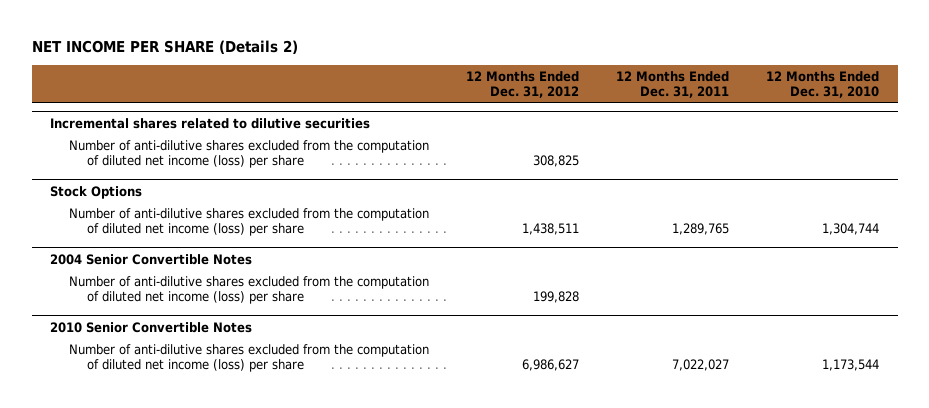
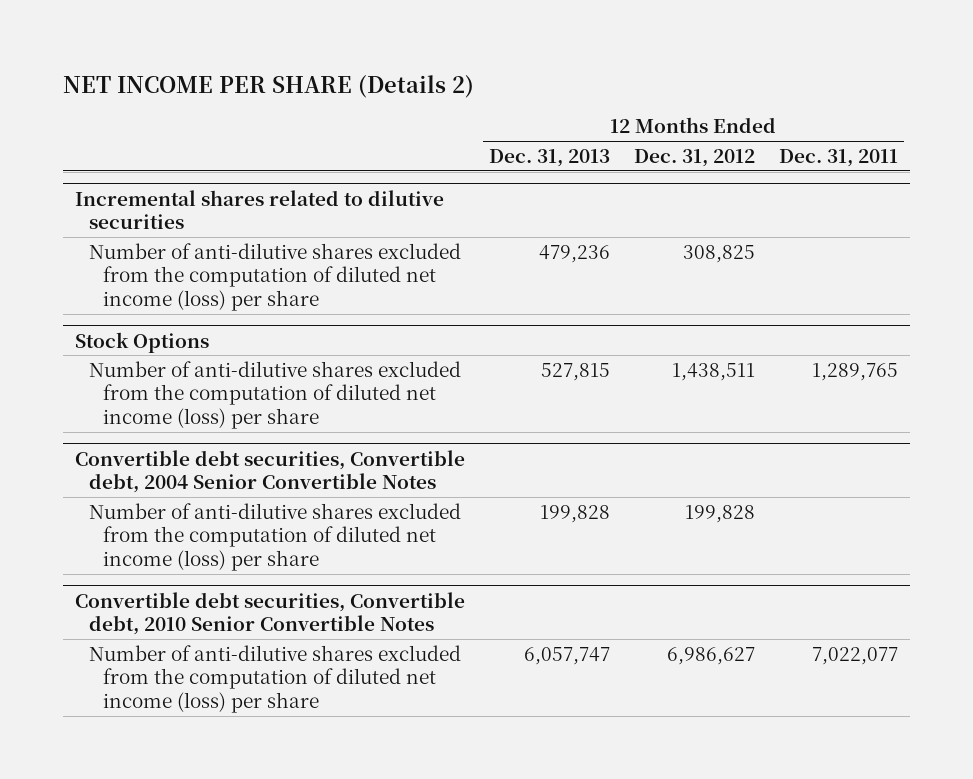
- | 12 Months Ended Dec. 31, 2012 | 12 Months Ended Dec. 31, 2011 | 12 Months Ended Dec. 31, 2010
+ | 12 Months Ended Dec. 31, 2013 | 12 Months Ended Dec. 31, 2012 | 12 Months Ended Dec. 31, 2011
- 2004 Senior Convertible Notes
+ Convertible debt securities, Convertible debt, 2004 Senior Convertible Notes
- 2010 Senior Convertible Notes
- Number of anti-dilutive shares excluded from the computation of diluted net income (loss) per share | 6,986,627 | 7,022,027 | 1,173,544
+ Convertible debt securities, Convertible debt, 2010 Senior Convertible Notes
+ Number of anti-dilutive shares excluded from the computation of diluted net income (loss) per share | 6,057,747 | 6,986,627 | 7,022,077

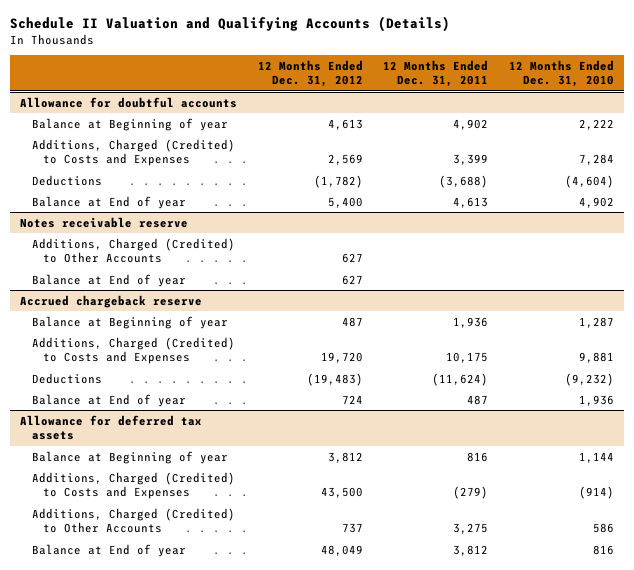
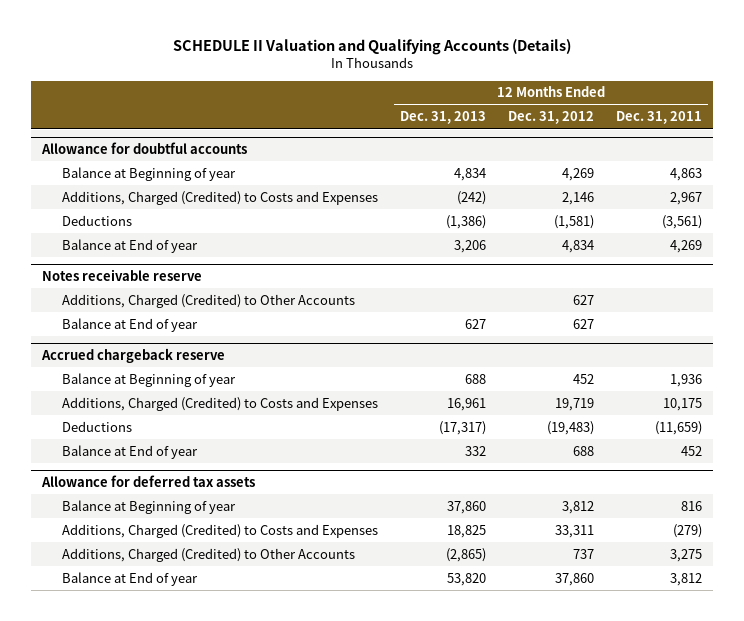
- Schedule II Valuation and Qualifying Accounts (Details)
+ SCHEDULE II Valuation and Qualifying Accounts (Details)
- | 12 Months Ended Dec. 31, 2012 | 12 Months Ended Dec. 31, 2011 | 12 Months Ended Dec. 31, 2010
+ | 12 Months Ended Dec. 31, 2013 | 12 Months Ended Dec. 31, 2012 | 12 Months Ended Dec. 31, 2011
@ Allowance for doubtful accounts
- Balance at Beginning of year | 4,613 | 4,902 | 2,222
- Additions, Charged (Credited) to Costs and Expenses | 2,569 | 3,399 | 7,284
- Deductions | (1,782) | (3,688) | (4,604)
- Balance at End of year | 5,400 | 4,613 | 4,902
+ Balance at Beginning of year | 4,834 | 4,269 | 4,863
+ Additions, Charged (Credited) to Costs and Expenses | (242) | 2,146 | 2,967
+ Deductions | (1,386) | (1,581) | (3,561)
+ Balance at End of year | 3,206 | 4,834 | 4,269
@ Accrued chargeback reserve
- Balance at Beginning of year | 487 | 1,936 | 1,287
- Additions, Charged (Credited) to Costs and Expenses | 19,720 | 10,175 | 9,881
- Deductions | (19,483) | (11,624) | (9,232)
- Balance at End of year | 724 | 487 | 1,936
+ Balance at Beginning of year | 688 | 452 | 1,936
+ Additions, Charged (Credited) to Costs and Expenses | 16,961 | 19,719 | 10,175
+ Deductions | (17,317) | (19,483) | (11,659)
+ Balance at End of year | 332 | 688 | 452
@ Allowance for deferred tax assets
- Additions, Charged (Credited) to Costs and Expenses | 43,500 | (279) | (914)
+ Additions, Charged (Credited) to Costs and Expenses | 18,825 | 33,311 | (279)
- Balance at End of year | 48,049 | 3,812 | 816
+ Balance at End of year | 53,820 | 37,860 | 3,812

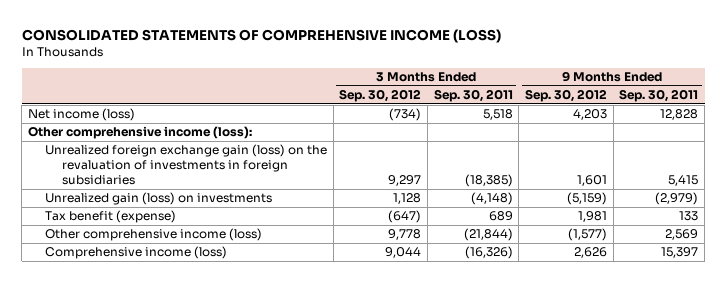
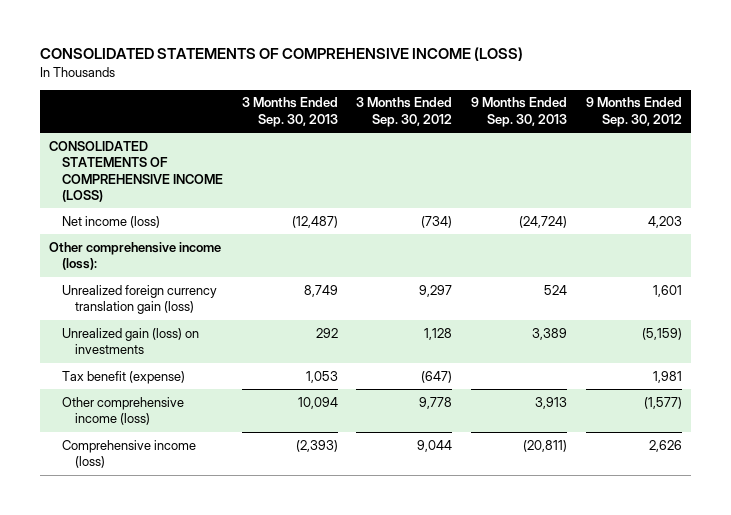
- | 3 Months Ended Sep. 30, 2012 | 3 Months Ended Sep. 30, 2011 | 9 Months Ended Sep. 30, 2012 | 9 Months Ended Sep. 30, 2011
+ | 3 Months Ended Sep. 30, 2013 | 3 Months Ended Sep. 30, 2012 | 9 Months Ended Sep. 30, 2013 | 9 Months Ended Sep. 30, 2012
+ CONSOLIDATED STATEMENTS OF COMPREHENSIVE INCOME (LOSS)
- Unrealized foreign exchange gain (loss) on the revaluation of investments in foreign subsidiaries | 9,297 | (18,385) | 1,601 | 5,415
+ Unrealized foreign currency translation gain (loss) | 8,749 | 9,297 | 524 | 1,601

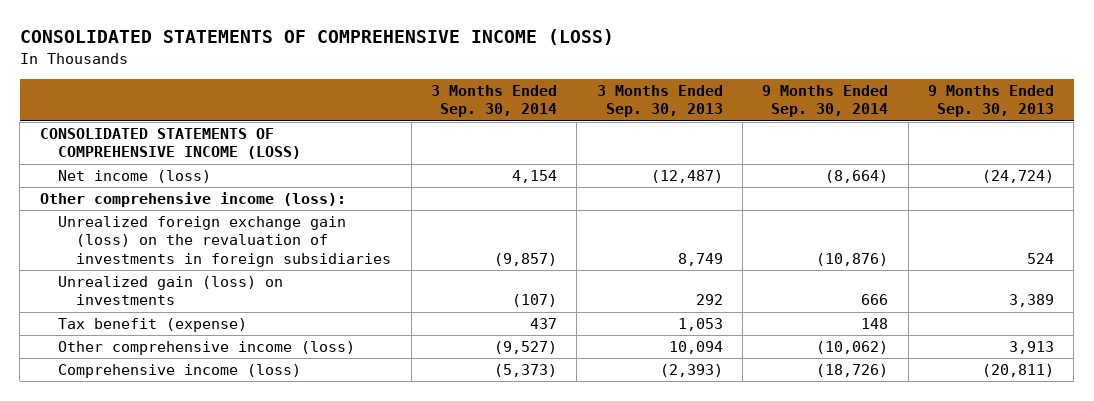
- | 3 Months Ended Sep. 30, 2013 | 3 Months Ended Sep. 30, 2012 | 9 Months Ended Sep. 30, 2013 | 9 Months Ended Sep. 30, 2012
+ | 3 Months Ended Sep. 30, 2014 | 3 Months Ended Sep. 30, 2013 | 9 Months Ended Sep. 30, 2014 | 9 Months Ended Sep. 30, 2013
- Unrealized foreign currency translation gain (loss) | 8,749 | 9,297 | 524 | 1,601
+ Unrealized foreign exchange gain (loss) on the revaluation of investments in foreign subsidiaries | (9,857) | 8,749 | (10,876) | 524

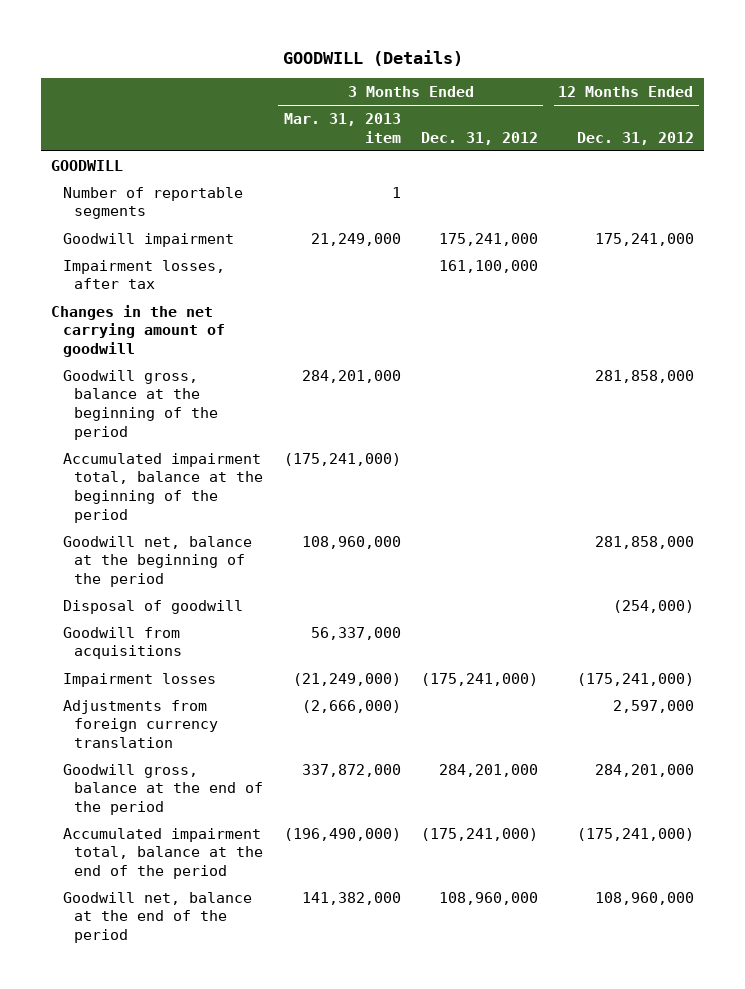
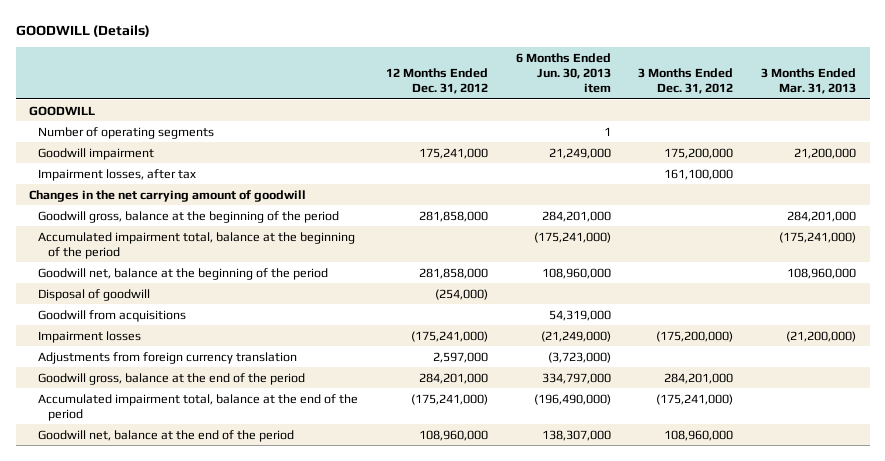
- | 3 Months Ended Mar. 31, 2013 item | 3 Months Ended Dec. 31, 2012 | 12 Months Ended Dec. 31, 2012
+ | 12 Months Ended Dec. 31, 2012 | 6 Months Ended Jun. 30, 2013 item | 3 Months Ended Dec. 31, 2012 | 3 Months Ended Mar. 31, 2013
- Number of reportable segments | 1 | |
- Goodwill impairment | 21,249,000 | 175,241,000 | 175,241,000
+ Number of operating segments | | 1 | |
+ Goodwill impairment | 175,241,000 | 21,249,000 | 175,200,000 | 21,200,000
- Impairment losses | (21,249,000) | (175,241,000) | (175,241,000)
+ Impairment losses | (175,241,000) | (21,249,000) | (175,200,000) | (21,200,000)

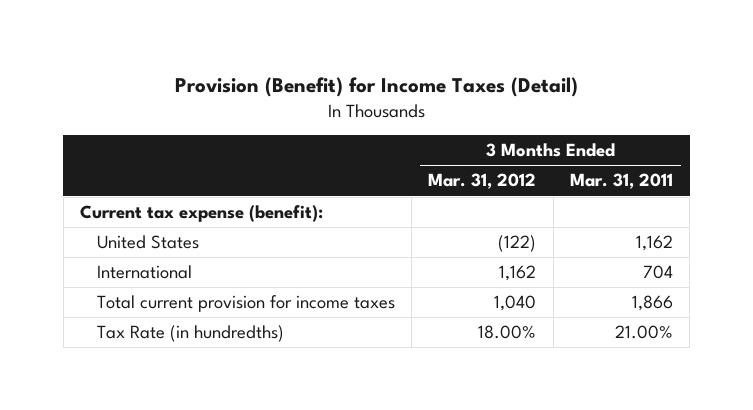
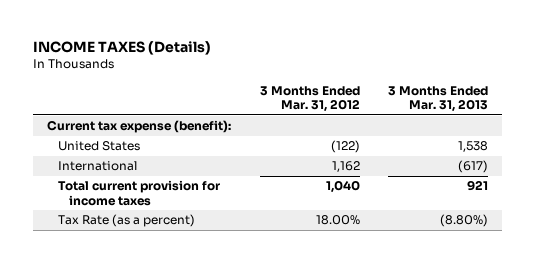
- Provision (Benefit) for Income Taxes (Detail)
+ INCOME TAXES (Details)
- | 3 Months Ended Mar. 31, 2012 | 3 Months Ended Mar. 31, 2011
+ | 3 Months Ended Mar. 31, 2012 | 3 Months Ended Mar. 31, 2013
- Tax Rate (in hundredths) | 18.00% | 21.00%
+ Tax Rate (as a percent) | 18.00% | (8.80%)

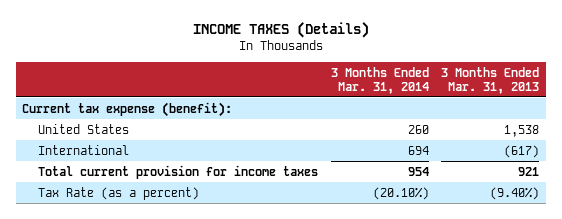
- | 3 Months Ended Mar. 31, 2012 | 3 Months Ended Mar. 31, 2013
+ | 3 Months Ended Mar. 31, 2014 | 3 Months Ended Mar. 31, 2013
- Tax Rate (as a percent) | 18.00% | (8.80%)
+ Tax Rate (as a percent) | (20.10%) | (9.40%)

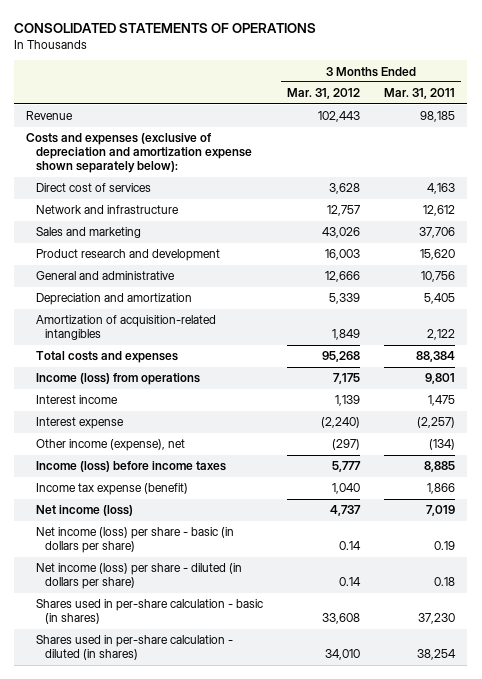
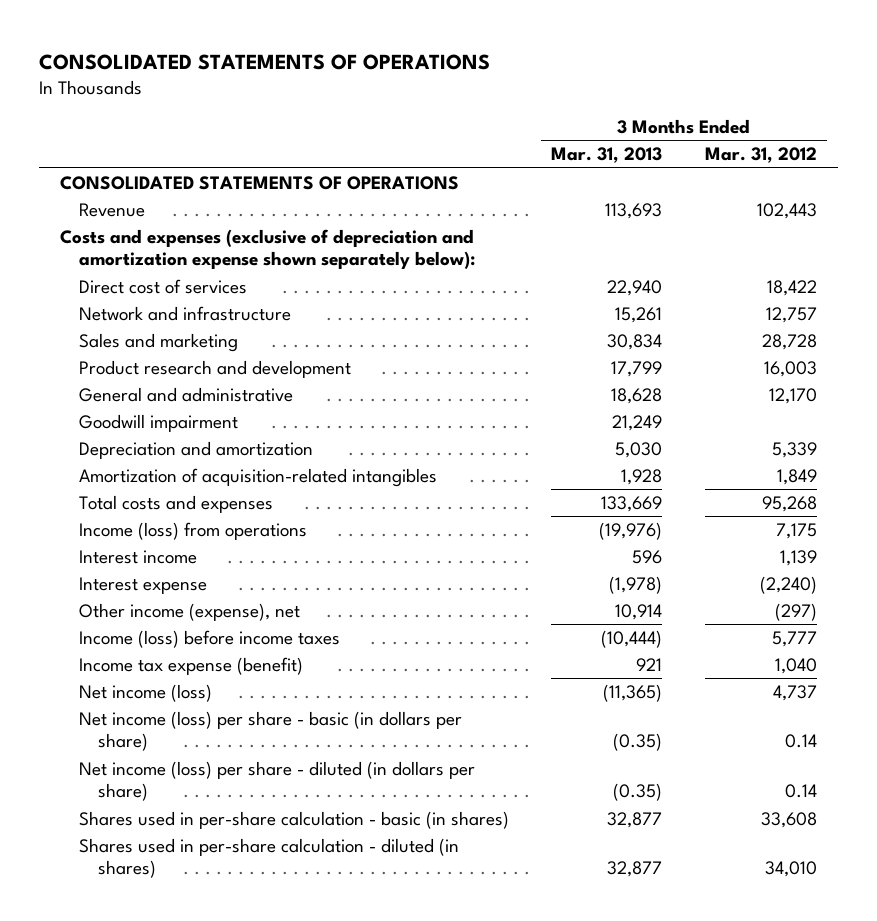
- | 3 Months Ended Mar. 31, 2012 | 3 Months Ended Mar. 31, 2011
+ | 3 Months Ended Mar. 31, 2013 | 3 Months Ended Mar. 31, 2012
+ CONSOLIDATED STATEMENTS OF OPERATIONS
- Direct cost of services | 3,628 | 4,163
+ Direct cost of services | 22,940 | 18,422
- Sales and marketing | 43,026 | 37,706
+ Sales and marketing | 30,834 | 28,728
- General and administrative | 12,666 | 10,756
+ General and administrative | 18,628 | 12,170
+ Goodwill impairment | 21,249 |

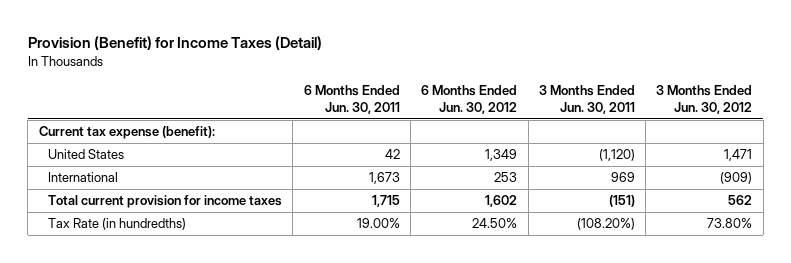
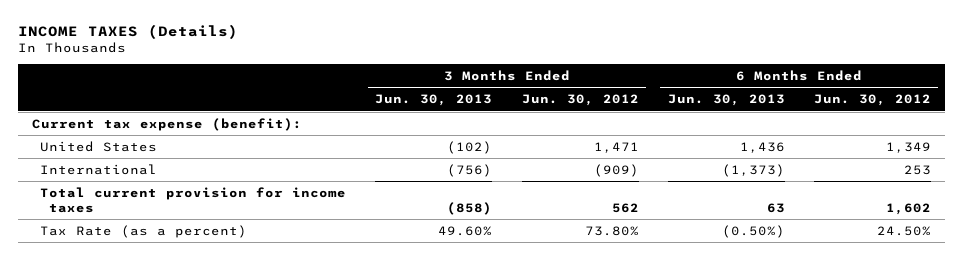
- Provision (Benefit) for Income Taxes (Detail)
+ INCOME TAXES (Details)
- | 6 Months Ended Jun. 30, 2011 | 6 Months Ended Jun. 30, 2012 | 3 Months Ended Jun. 30, 2011 | 3 Months Ended Jun. 30, 2012
+ | 3 Months Ended Jun. 30, 2013 | 3 Months Ended Jun. 30, 2012 | 6 Months Ended Jun. 30, 2013 | 6 Months Ended Jun. 30, 2012
- Tax Rate (in hundredths) | 19.00% | 24.50% | (108.20%) | 73.80%
+ Tax Rate (as a percent) | 49.60% | 73.80% | (0.50%) | 24.50%

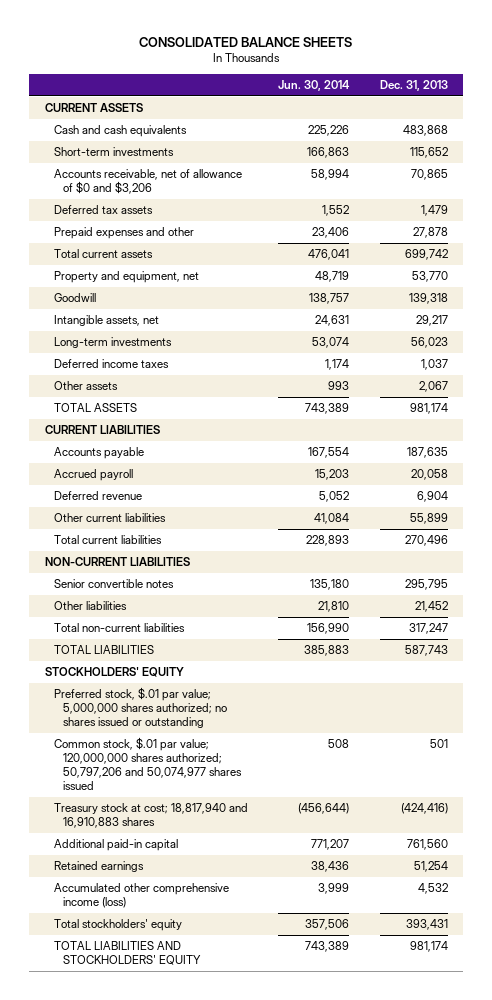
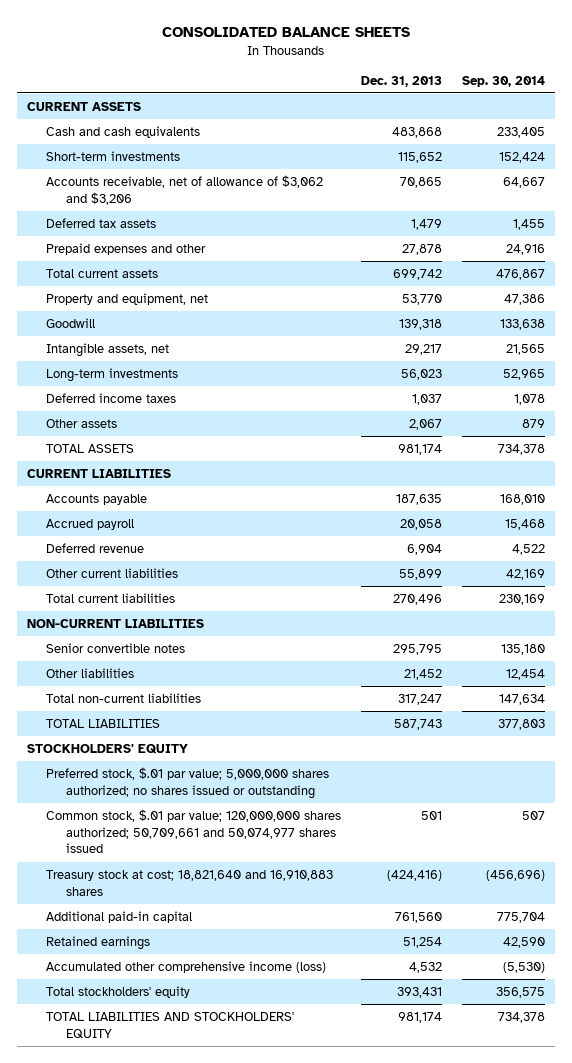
- | Jun. 30, 2014 | Dec. 31, 2013
+ | Dec. 31, 2013 | Sep. 30, 2014
- Accounts receivable, net of allowance of $0 and $3,206 | 58,994 | 70,865
+ Accounts receivable, net of allowance of $3,062 and $3,206 | 70,865 | 64,667
- Common stock, $.01 par value; 120,000,000 shares authorized; 50,797,206 and 50,074,977 shares issued | 508 | 501
- Treasury stock at cost; 18,817,940 and 16,910,883 shares | (456,644) | (424,416)
+ Common stock, $.01 par value; 120,000,000 shares authorized; 50,709,661 and 50,074,977 shares issued | 501 | 507
+ Treasury stock at cost; 18,821,640 and 16,910,883 shares | (424,416) | (456,696)

